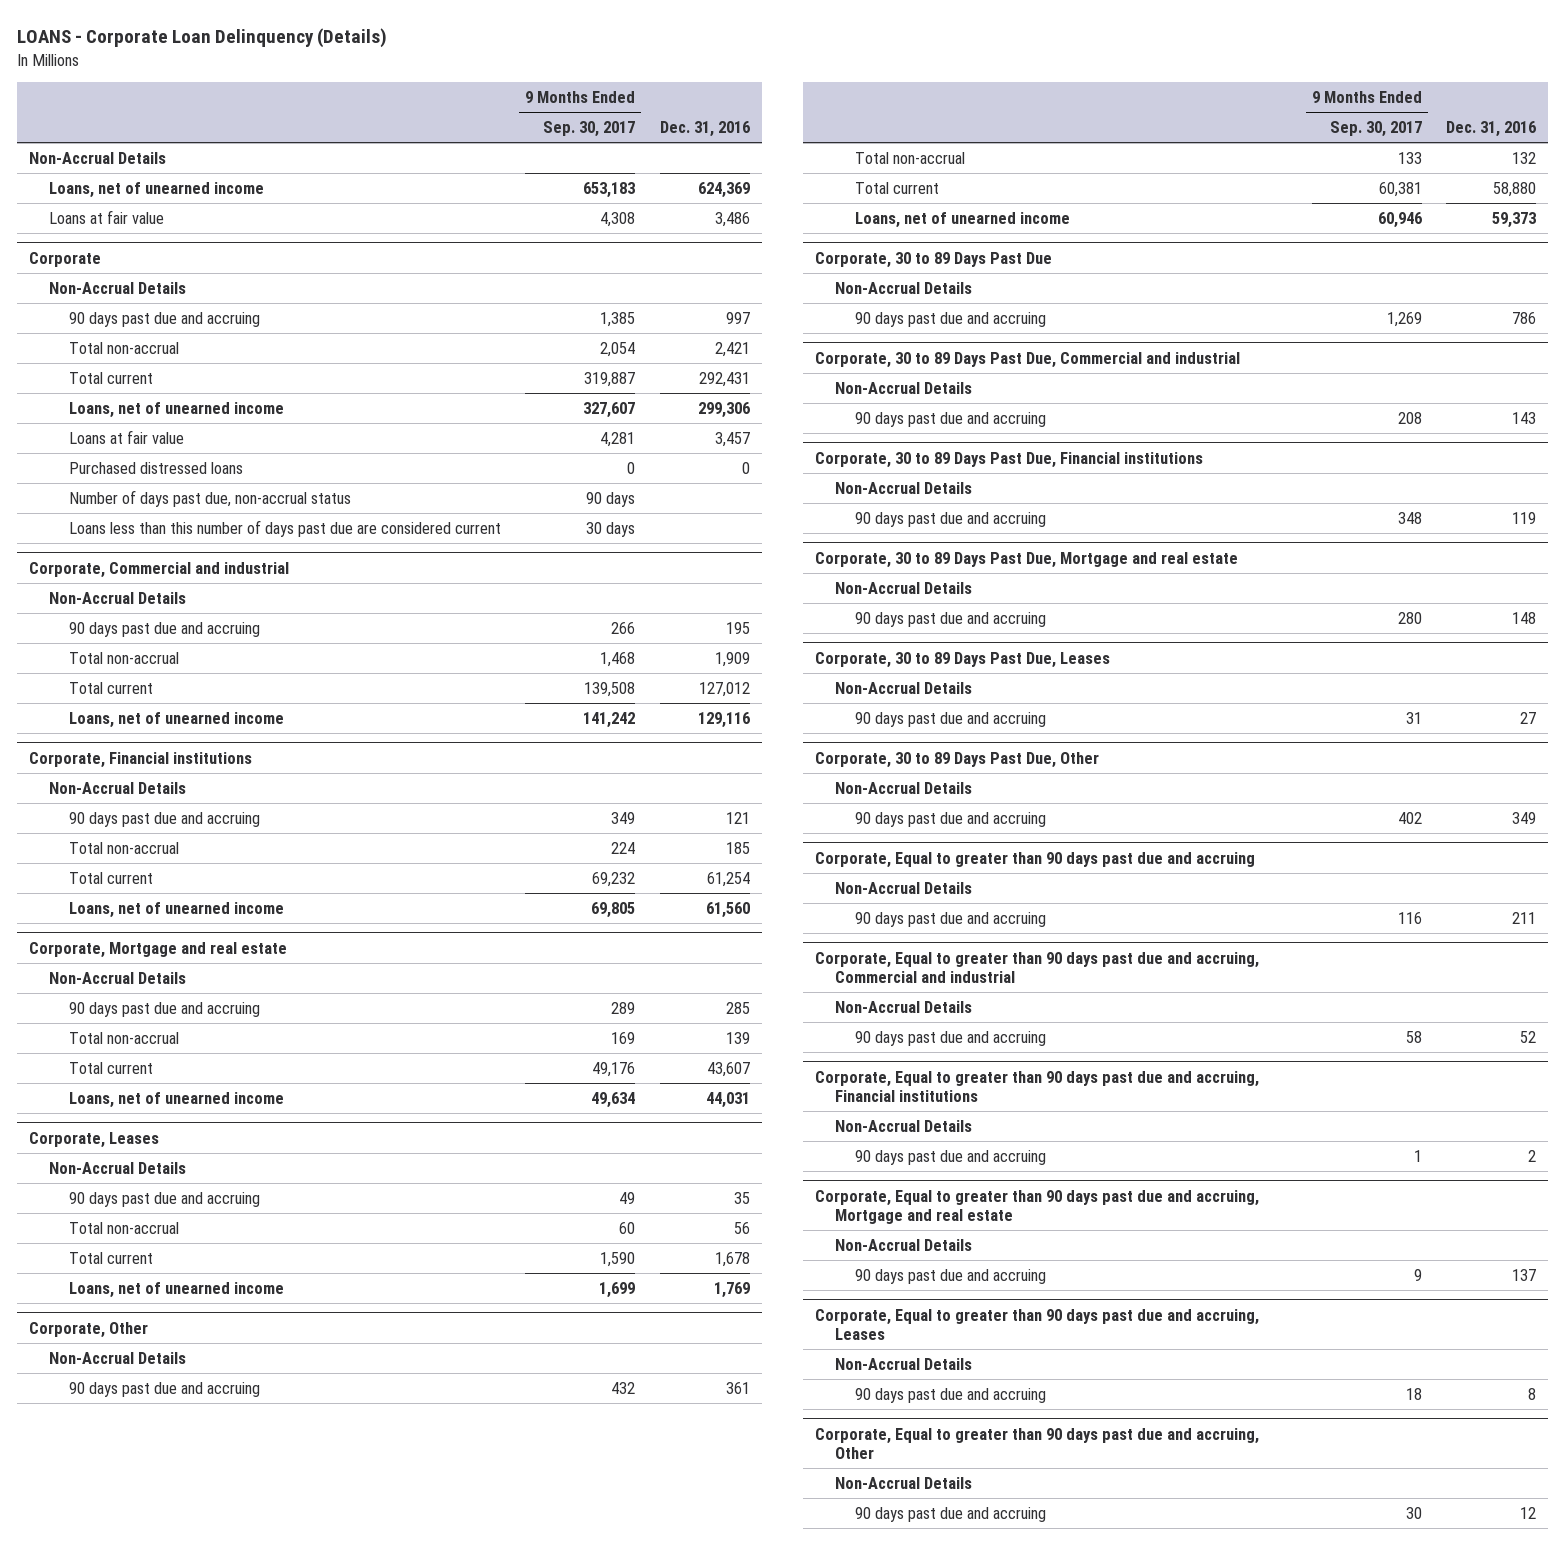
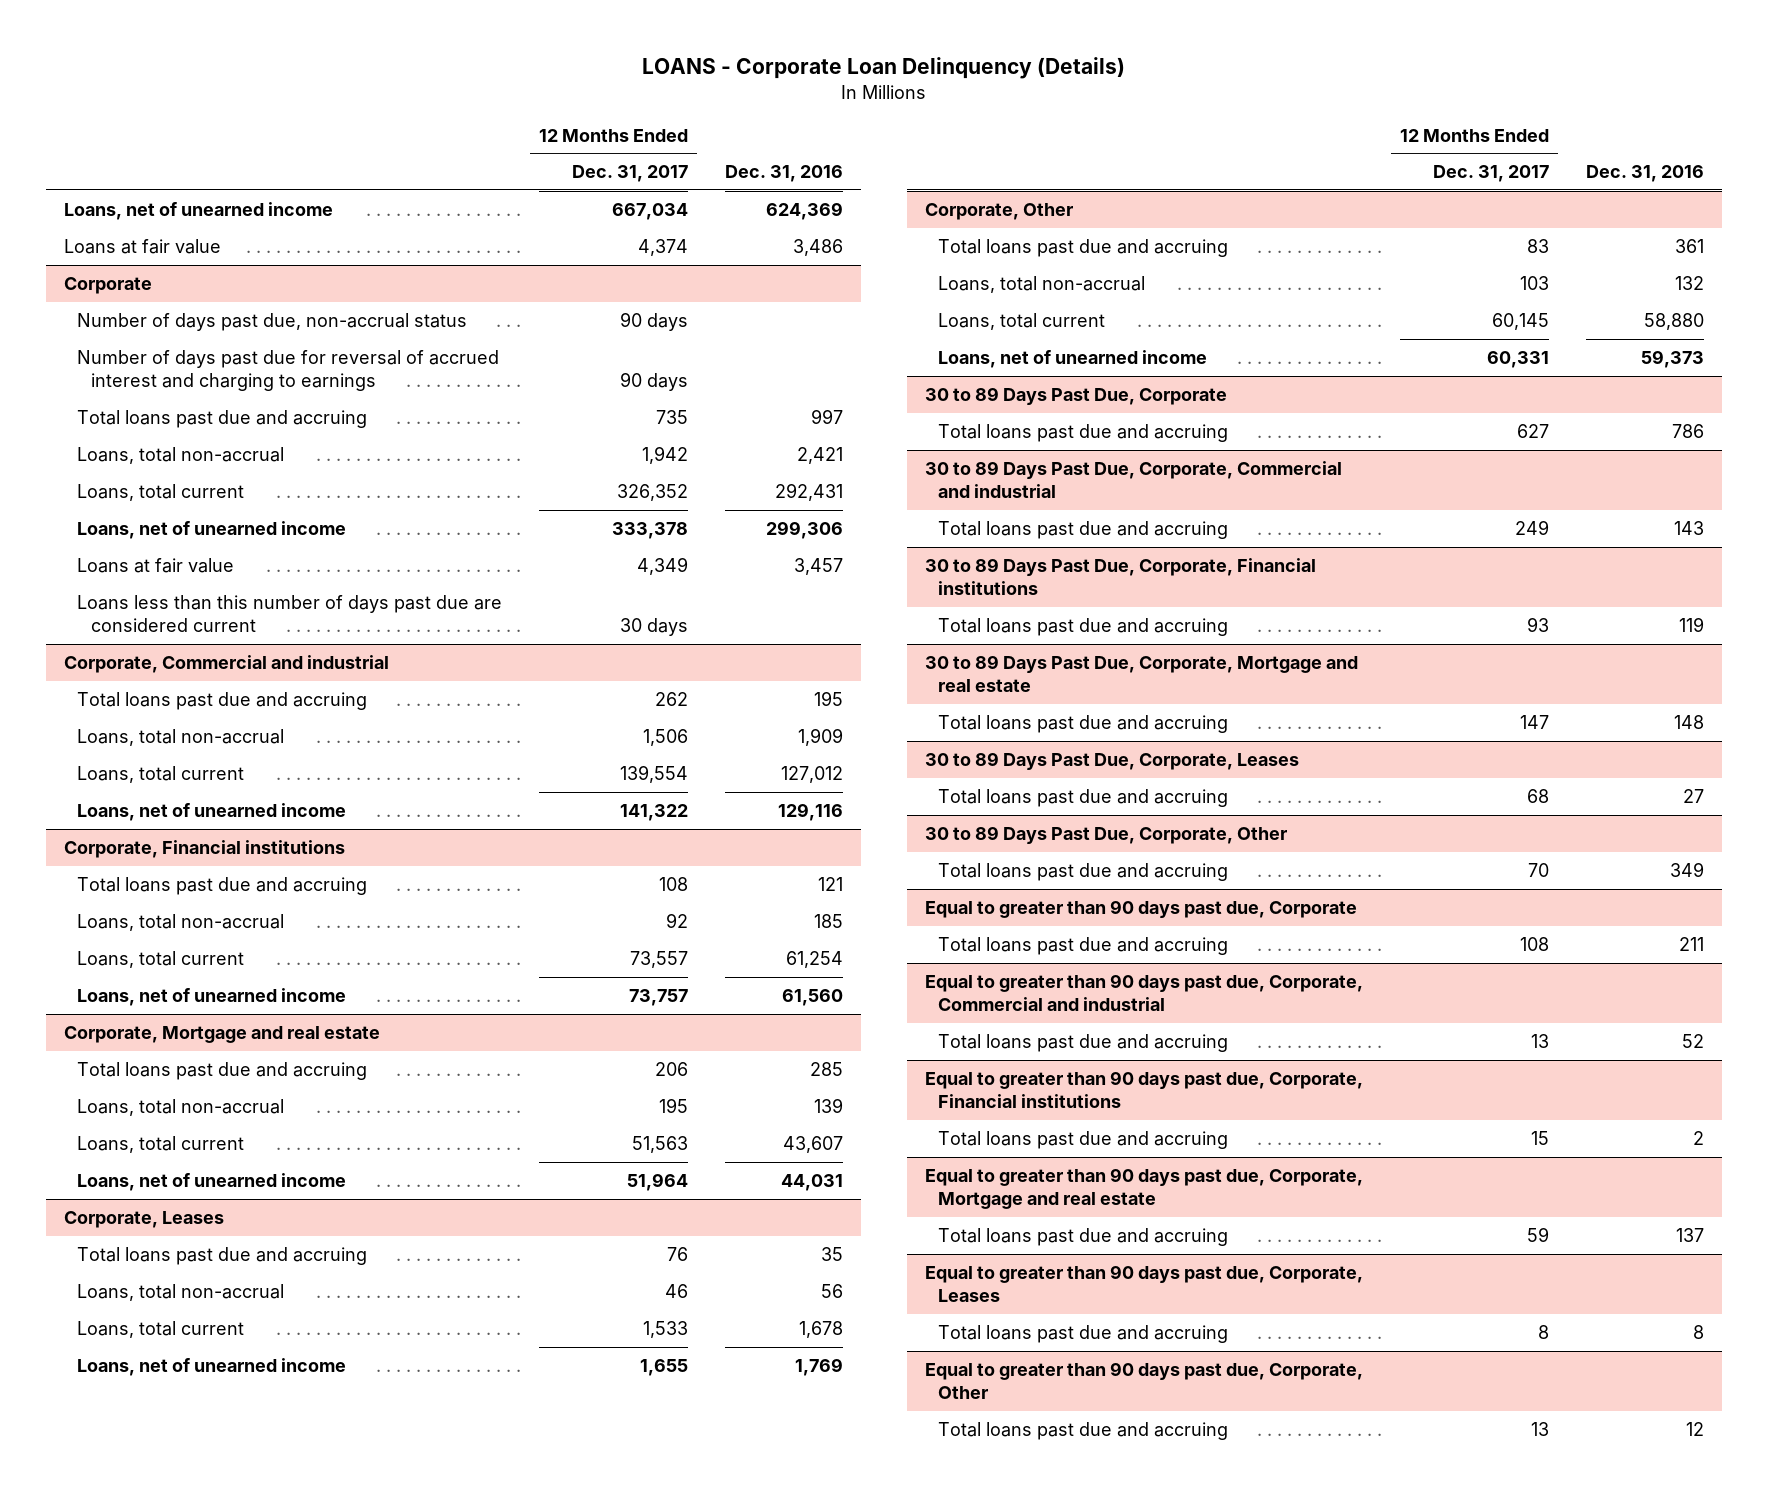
- | 9 Months Ended Sep. 30, 2017 | Dec. 31, 2016
+ | 12 Months Ended Dec. 31, 2017 | Dec. 31, 2016
- Non-Accrual Details
@ Corporate
- Non-Accrual Details
- 90 days past due and accruing | 1,385 | 997
- Total non-accrual | 2,054 | 2,421
- Total current | 319,887 | 292,431
moved up: Number of days past due, non-accrual status | 90 days |
+ Number of days past due for reversal of accrued interest and charging to earnings | 90 days |
+ Total loans past due and accruing | 735 | 997
+ Loans, total non-accrual | 1,942 | 2,421
+ Loans, total current | 326,352 | 292,431
- Purchased distressed loans | 0 | 0
@ Corporate, Commercial and industrial
- Non-Accrual Details
- 90 days past due and accruing | 266 | 195
- Total non-accrual | 1,468 | 1,909
- Total current | 139,508 | 127,012
+ Total loans past due and accruing | 262 | 195
+ Loans, total non-accrual | 1,506 | 1,909
+ Loans, total current | 139,554 | 127,012
@ Corporate, Financial institutions
- Non-Accrual Details
- 90 days past due and accruing | 349 | 121
- Total non-accrual | 224 | 185
- Total current | 69,232 | 61,254
+ Total loans past due and accruing | 108 | 121
+ Loans, total non-accrual | 92 | 185
+ Loans, total current | 73,557 | 61,254
@ Corporate, Mortgage and real estate
- Non-Accrual Details
- 90 days past due and accruing | 289 | 285
- Total non-accrual | 169 | 139
- Total current | 49,176 | 43,607
+ Total loans past due and accruing | 206 | 285
+ Loans, total non-accrual | 195 | 139
+ Loans, total current | 51,563 | 43,607
@ Corporate, Leases
- Non-Accrual Details
- 90 days past due and accruing | 49 | 35
- Total non-accrual | 60 | 56
- Total current | 1,590 | 1,678
+ Total loans past due and accruing | 76 | 35
+ Loans, total non-accrual | 46 | 56
+ Loans, total current | 1,533 | 1,678
@ Corporate, Other
- Non-Accrual Details
- 90 days past due and accruing | 432 | 361
- Total non-accrual | 133 | 132
- Total current | 60,381 | 58,880
+ Total loans past due and accruing | 83 | 361
+ Loans, total non-accrual | 103 | 132
+ Loans, total current | 60,145 | 58,880
- Corporate, 30 to 89 Days Past Due
- Non-Accrual Details
- 90 days past due and accruing | 1,269 | 786
- Corporate, 30 to 89 Days Past Due, Commercial and industrial
- Non-Accrual Details
- 90 days past due and accruing | 208 | 143
- Corporate, 30 to 89 Days Past Due, Financial institutions
- Non-Accrual Details
- 90 days past due and accruing | 348 | 119
- Corporate, 30 to 89 Days Past Due, Mortgage and real estate
- Non-Accrual Details
- 90 days past due and accruing | 280 | 148
- Corporate, 30 to 89 Days Past Due, Leases
- Non-Accrual Details
- 90 days past due and accruing | 31 | 27
- Corporate, 30 to 89 Days Past Due, Other
- Non-Accrual Details
- 90 days past due and accruing | 402 | 349
- Corporate, Equal to greater than 90 days past due and accruing
- Non-Accrual Details
- 90 days past due and accruing | 116 | 211
- Corporate, Equal to greater than 90 days past due and accruing, Commercial and industrial
- Non-Accrual Details
- 90 days past due and accruing | 58 | 52
- Corporate, Equal to greater than 90 days past due and accruing, Financial institutions
- Non-Accrual Details
- 90 days past due and accruing | 1 | 2
- Corporate, Equal to greater than 90 days past due and accruing, Mortgage and real estate
- Non-Accrual Details
- 90 days past due and accruing | 9 | 137
- Corporate, Equal to greater than 90 days past due and accruing, Leases
- Non-Accrual Details
- 90 days past due and accruing | 18 | 8
- Corporate, Equal to greater than 90 days past due and accruing, Other
- Non-Accrual Details
- 90 days past due and accruing | 30 | 12
+ 30 to 89 Days Past Due, Corporate
+ Total loans past due and accruing | 627 | 786
+ 30 to 89 Days Past Due, Corporate, Commercial and industrial
+ Total loans past due and accruing | 249 | 143
+ 30 to 89 Days Past Due, Corporate, Financial institutions
+ Total loans past due and accruing | 93 | 119
+ 30 to 89 Days Past Due, Corporate, Mortgage and real estate
+ Total loans past due and accruing | 147 | 148
+ 30 to 89 Days Past Due, Corporate, Leases
+ Total loans past due and accruing | 68 | 27
+ 30 to 89 Days Past Due, Corporate, Other
+ Total loans past due and accruing | 70 | 349
+ Equal to greater than 90 days past due, Corporate
+ Total loans past due and accruing | 108 | 211
+ Equal to greater than 90 days past due, Corporate, Commercial and industrial
+ Total loans past due and accruing | 13 | 52
+ Equal to greater than 90 days past due, Corporate, Financial institutions
+ Total loans past due and accruing | 15 | 2
+ Equal to greater than 90 days past due, Corporate, Mortgage and real estate
+ Total loans past due and accruing | 59 | 137
+ Equal to greater than 90 days past due, Corporate, Leases
+ Total loans past due and accruing | 8 | 8
+ Equal to greater than 90 days past due, Corporate, Other
+ Total loans past due and accruing | 13 | 12

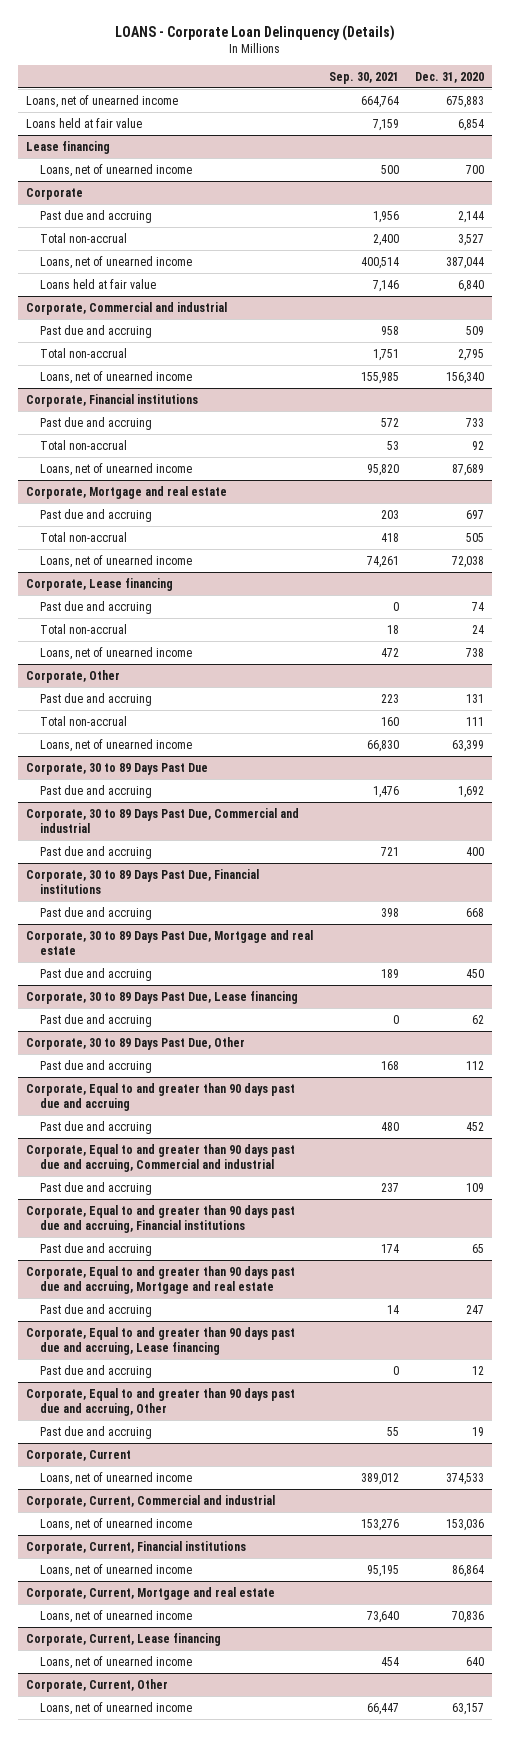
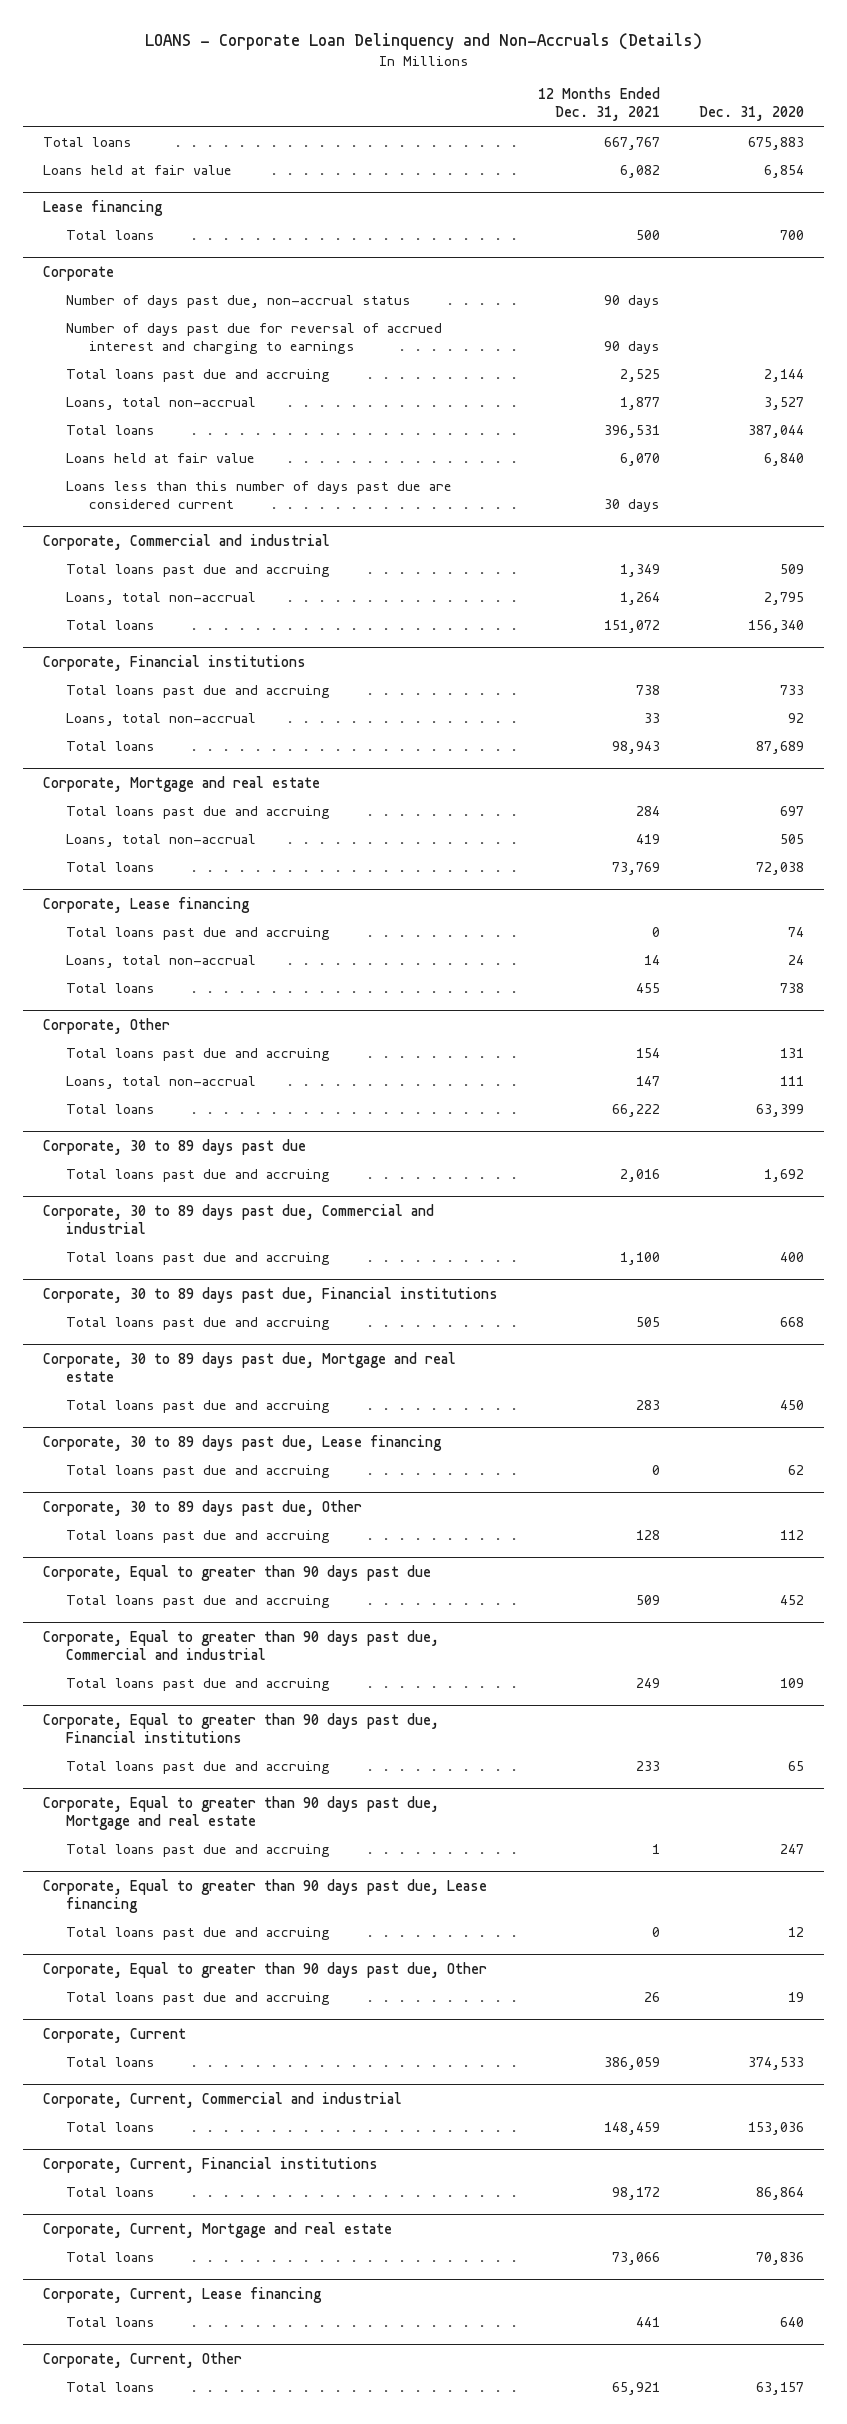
- LOANS - Corporate Loan Delinquency (Details)
+ LOANS - Corporate Loan Delinquency and Non-Accruals (Details)
- | Sep. 30, 2021 | Dec. 31, 2020
+ | 12 Months Ended Dec. 31, 2021 | Dec. 31, 2020
- Loans, net of unearned income | 664,764 | 675,883
+ Total loans | 667,767 | 675,883
@ Lease financing
- Loans, net of unearned income | 500 | 700
+ Total loans | 500 | 700
@ Corporate
- Past due and accruing | 1,956 | 2,144
- Total non-accrual | 2,400 | 3,527
- Loans, net of unearned income | 400,514 | 387,044
+ Number of days past due, non-accrual status | 90 days |
+ Number of days past due for reversal of accrued interest and charging to earnings | 90 days |
+ Total loans past due and accruing | 2,525 | 2,144
+ Loans, total non-accrual | 1,877 | 3,527
+ Total loans | 396,531 | 387,044
+ Loans less than this number of days past due are considered current | 30 days |
@ Corporate, Commercial and industrial
- Past due and accruing | 958 | 509
- Total non-accrual | 1,751 | 2,795
- Loans, net of unearned income | 155,985 | 156,340
+ Total loans past due and accruing | 1,349 | 509
+ Loans, total non-accrual | 1,264 | 2,795
+ Total loans | 151,072 | 156,340
@ Corporate, Financial institutions
- Past due and accruing | 572 | 733
- Total non-accrual | 53 | 92
- Loans, net of unearned income | 95,820 | 87,689
+ Total loans past due and accruing | 738 | 733
+ Loans, total non-accrual | 33 | 92
+ Total loans | 98,943 | 87,689
@ Corporate, Mortgage and real estate
- Past due and accruing | 203 | 697
- Total non-accrual | 418 | 505
- Loans, net of unearned income | 74,261 | 72,038
+ Total loans past due and accruing | 284 | 697
+ Loans, total non-accrual | 419 | 505
+ Total loans | 73,769 | 72,038
@ Corporate, Lease financing
- Past due and accruing | 0 | 74
- Total non-accrual | 18 | 24
- Loans, net of unearned income | 472 | 738
+ Total loans past due and accruing | 0 | 74
+ Loans, total non-accrual | 14 | 24
+ Total loans | 455 | 738
@ Corporate, Other
- Past due and accruing | 223 | 131
- Total non-accrual | 160 | 111
- Loans, net of unearned income | 66,830 | 63,399
- Corporate, 30 to 89 Days Past Due
- Past due and accruing | 1,476 | 1,692
- Corporate, 30 to 89 Days Past Due, Commercial and industrial
- Past due and accruing | 721 | 400
- Corporate, 30 to 89 Days Past Due, Financial institutions
- Past due and accruing | 398 | 668
- Corporate, 30 to 89 Days Past Due, Mortgage and real estate
- Past due and accruing | 189 | 450
- Corporate, 30 to 89 Days Past Due, Lease financing
- Past due and accruing | 0 | 62
- Corporate, 30 to 89 Days Past Due, Other
- Past due and accruing | 168 | 112
- Corporate, Equal to and greater than 90 days past due and accruing
- Past due and accruing | 480 | 452
- Corporate, Equal to and greater than 90 days past due and accruing, Commercial and industrial
- Past due and accruing | 237 | 109
- Corporate, Equal to and greater than 90 days past due and accruing, Financial institutions
- Past due and accruing | 174 | 65
- Corporate, Equal to and greater than 90 days past due and accruing, Mortgage and real estate
- Past due and accruing | 14 | 247
- Corporate, Equal to and greater than 90 days past due and accruing, Lease financing
- Past due and accruing | 0 | 12
- Corporate, Equal to and greater than 90 days past due and accruing, Other
- Past due and accruing | 55 | 19
@ Corporate, Other
+ Total loans past due and accruing | 154 | 131
+ Loans, total non-accrual | 147 | 111
+ Total loans | 66,222 | 63,399
+ Corporate, 30 to 89 days past due
+ Total loans past due and accruing | 2,016 | 1,692
+ Corporate, 30 to 89 days past due, Commercial and industrial
+ Total loans past due and accruing | 1,100 | 400
+ Corporate, 30 to 89 days past due, Financial institutions
+ Total loans past due and accruing | 505 | 668
+ Corporate, 30 to 89 days past due, Mortgage and real estate
+ Total loans past due and accruing | 283 | 450
+ Corporate, 30 to 89 days past due, Lease financing
+ Total loans past due and accruing | 0 | 62
+ Corporate, 30 to 89 days past due, Other
+ Total loans past due and accruing | 128 | 112
+ Corporate, Equal to greater than 90 days past due
+ Total loans past due and accruing | 509 | 452
+ Corporate, Equal to greater than 90 days past due, Commercial and industrial
+ Total loans past due and accruing | 249 | 109
+ Corporate, Equal to greater than 90 days past due, Financial institutions
+ Total loans past due and accruing | 233 | 65
+ Corporate, Equal to greater than 90 days past due, Mortgage and real estate
+ Total loans past due and accruing | 1 | 247
+ Corporate, Equal to greater than 90 days past due, Lease financing
+ Total loans past due and accruing | 0 | 12
+ Corporate, Equal to greater than 90 days past due, Other
+ Total loans past due and accruing | 26 | 19
@ Corporate, Current
- Loans, net of unearned income | 389,012 | 374,533
+ Total loans | 386,059 | 374,533
@ Corporate, Current, Commercial and industrial
- Loans, net of unearned income | 153,276 | 153,036
+ Total loans | 148,459 | 153,036
@ Corporate, Current, Financial institutions
- Loans, net of unearned income | 95,195 | 86,864
+ Total loans | 98,172 | 86,864
@ Corporate, Current, Mortgage and real estate
- Loans, net of unearned income | 73,640 | 70,836
+ Total loans | 73,066 | 70,836
@ Corporate, Current, Lease financing
- Loans, net of unearned income | 454 | 640
+ Total loans | 441 | 640
@ Corporate, Current, Other
- Loans, net of unearned income | 66,447 | 63,157
+ Total loans | 65,921 | 63,157

